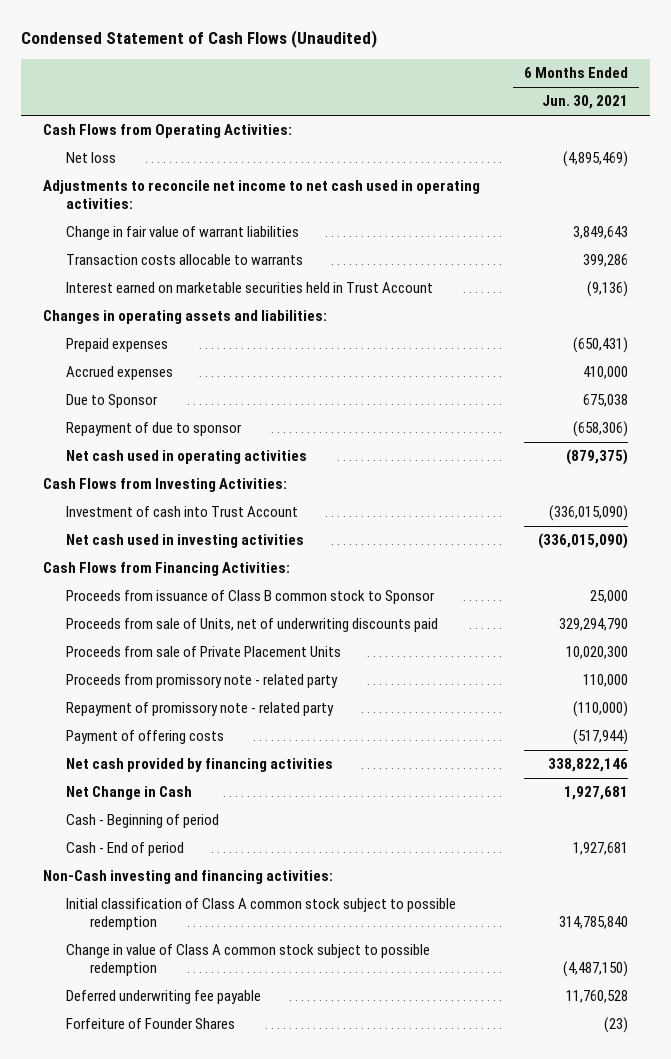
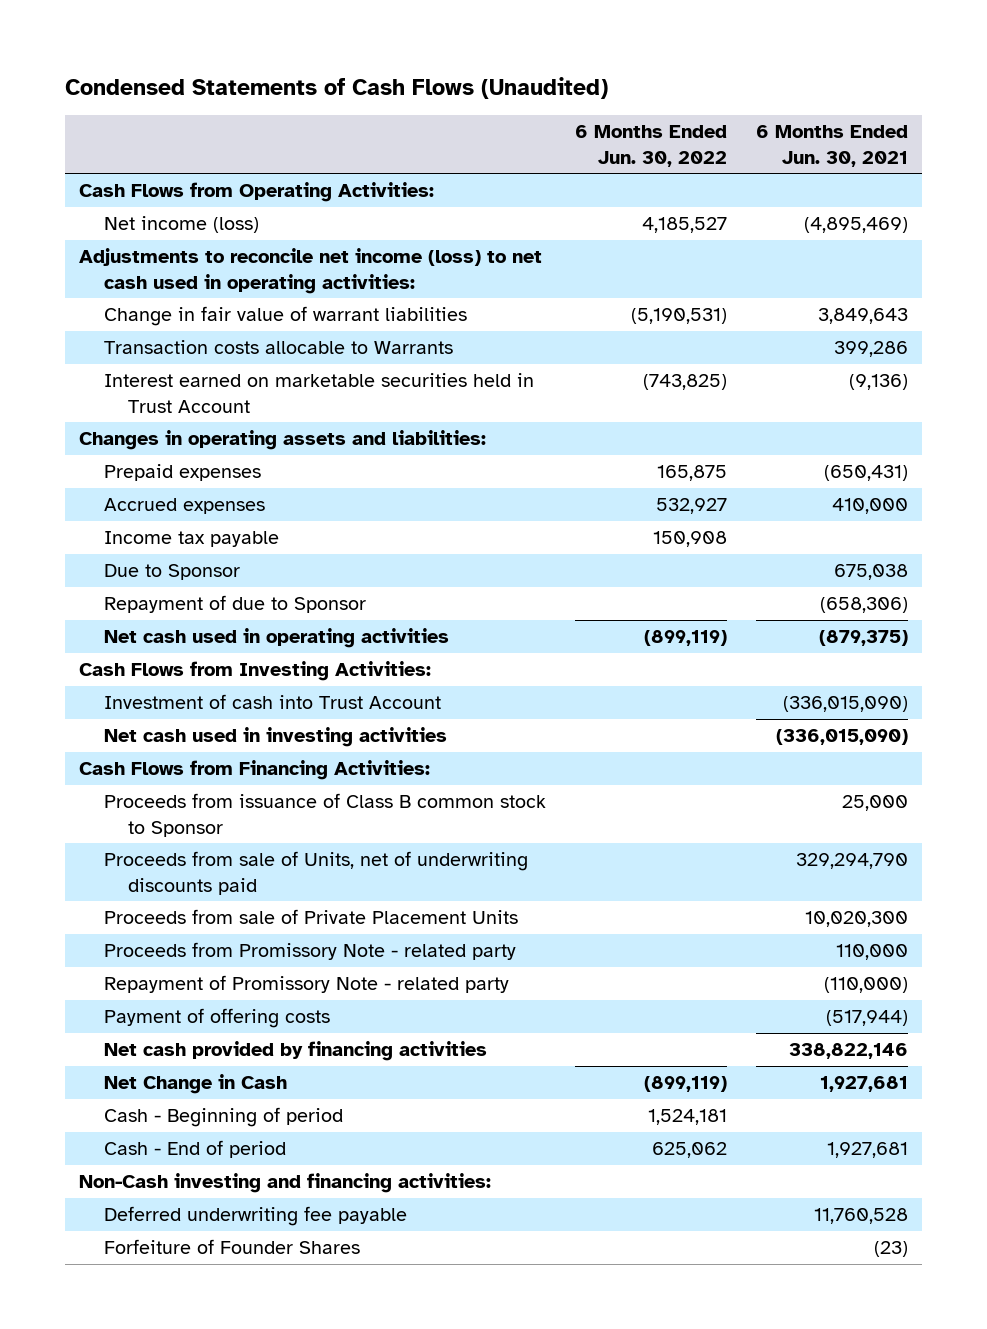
- Condensed Statement of Cash Flows (Unaudited)
+ Condensed Statements of Cash Flows (Unaudited)
- | 6 Months Ended Jun. 30, 2021
+ | 6 Months Ended Jun. 30, 2022 | 6 Months Ended Jun. 30, 2021
- Net loss | (4,895,469)
- Adjustments to reconcile net income to net cash used in operating activities:
+ Net income (loss) | 4,185,527 | (4,895,469)
+ Adjustments to reconcile net income (loss) to net cash used in operating activities:
- Transaction costs allocable to warrants | 399,286
+ Transaction costs allocable to Warrants | | 399,286
+ Income tax payable | 150,908 |
- Repayment of due to sponsor | (658,306)
+ Repayment of due to Sponsor | | (658,306)
- Proceeds from promissory note - related party | 110,000
- Repayment of promissory note - related party | (110,000)
+ Proceeds from Promissory Note - related party | | 110,000
+ Repayment of Promissory Note - related party | | (110,000)
- Initial classification of Class A common stock subject to possible redemption | 314,785,840
- Change in value of Class A common stock subject to possible redemption | (4,487,150)

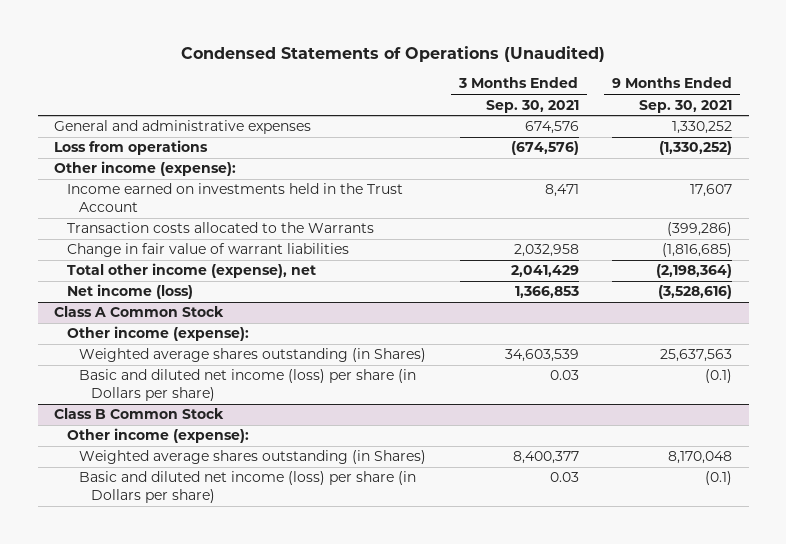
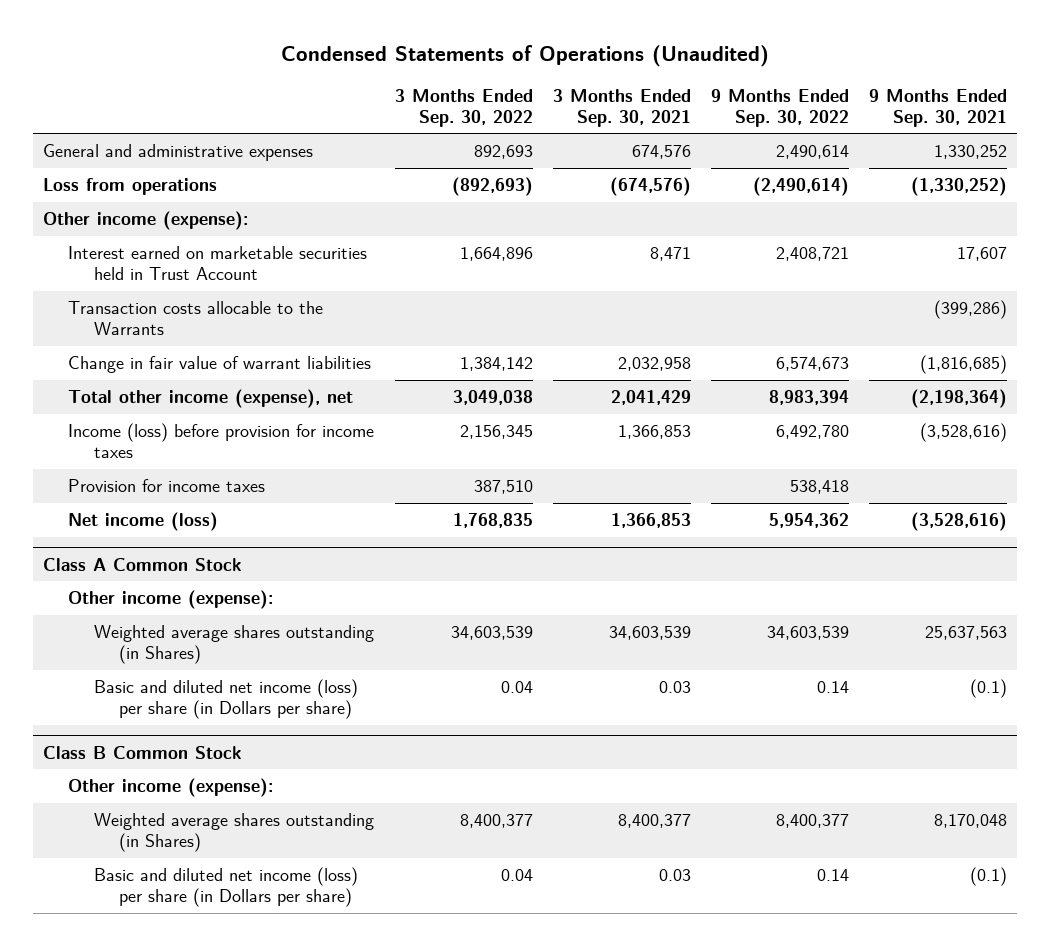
- | 3 Months Ended Sep. 30, 2021 | 9 Months Ended Sep. 30, 2021
+ | 3 Months Ended Sep. 30, 2022 | 3 Months Ended Sep. 30, 2021 | 9 Months Ended Sep. 30, 2022 | 9 Months Ended Sep. 30, 2021
- Income earned on investments held in the Trust Account | 8,471 | 17,607
- Transaction costs allocated to the Warrants | | (399,286)
+ Interest earned on marketable securities held in Trust Account | 1,664,896 | 8,471 | 2,408,721 | 17,607
+ Transaction costs allocable to the Warrants | | | | (399,286)
+ Income (loss) before provision for income taxes | 2,156,345 | 1,366,853 | 6,492,780 | (3,528,616)
+ Provision for income taxes | 387,510 | | 538,418 |

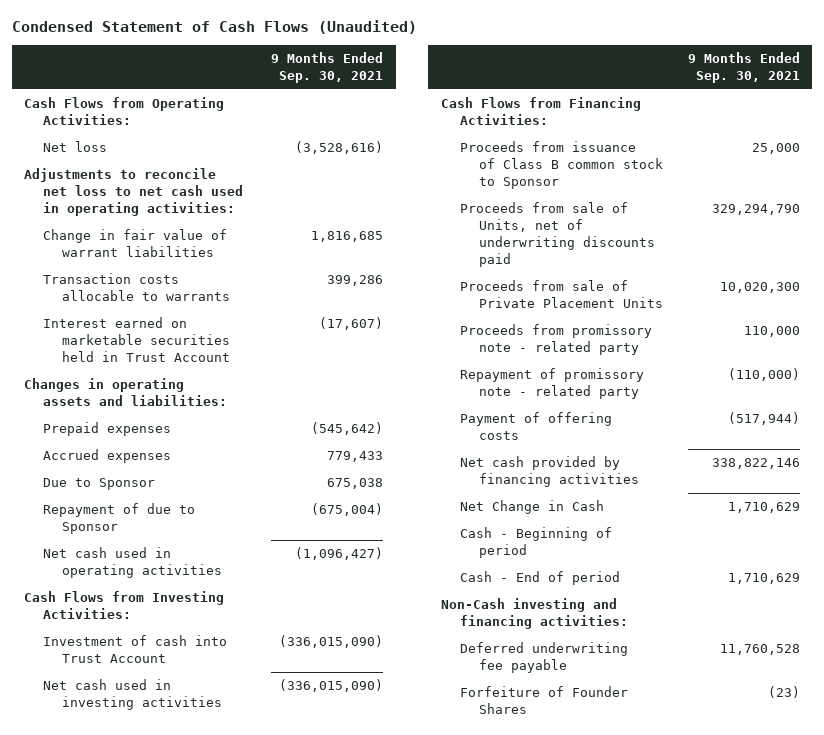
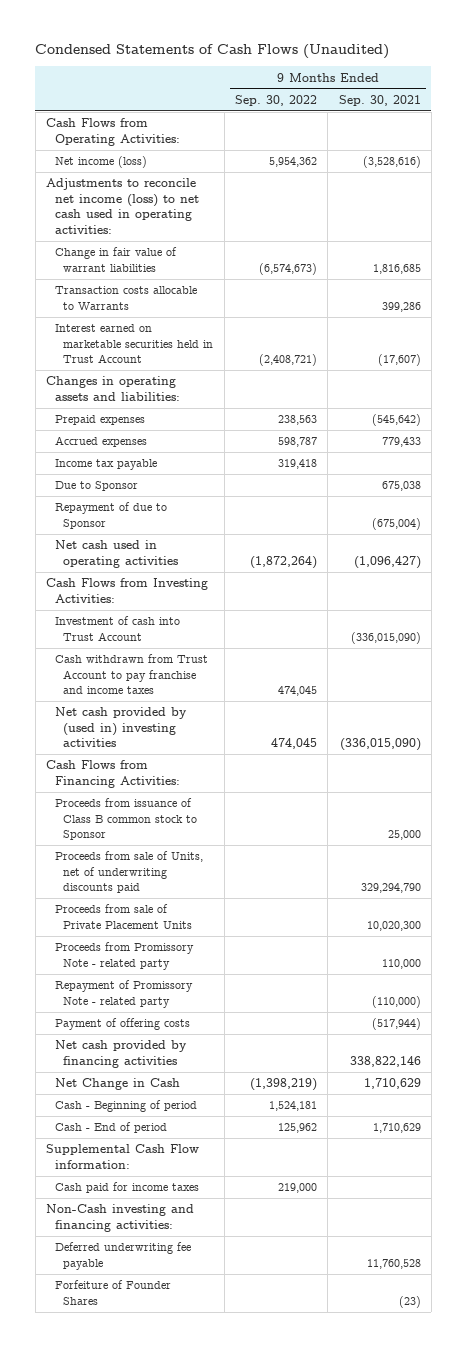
- Condensed Statement of Cash Flows (Unaudited)
+ Condensed Statements of Cash Flows (Unaudited)
- | 9 Months Ended Sep. 30, 2021
+ | 9 Months Ended Sep. 30, 2022 | 9 Months Ended Sep. 30, 2021
- Net loss | (3,528,616)
- Adjustments to reconcile net loss to net cash used in operating activities:
+ Net income (loss) | 5,954,362 | (3,528,616)
+ Adjustments to reconcile net income (loss) to net cash used in operating activities:
- Transaction costs allocable to warrants | 399,286
+ Transaction costs allocable to Warrants | | 399,286
+ Income tax payable | 319,418 |
- Net cash used in investing activities | (336,015,090)
+ Cash withdrawn from Trust Account to pay franchise and income taxes | 474,045 |
+ Net cash provided by (used in) investing activities | 474,045 | (336,015,090)
- Proceeds from promissory note - related party | 110,000
- Repayment of promissory note - related party | (110,000)
+ Proceeds from Promissory Note - related party | | 110,000
+ Repayment of Promissory Note - related party | | (110,000)
+ Supplemental Cash Flow information:
+ Cash paid for income taxes | 219,000 |

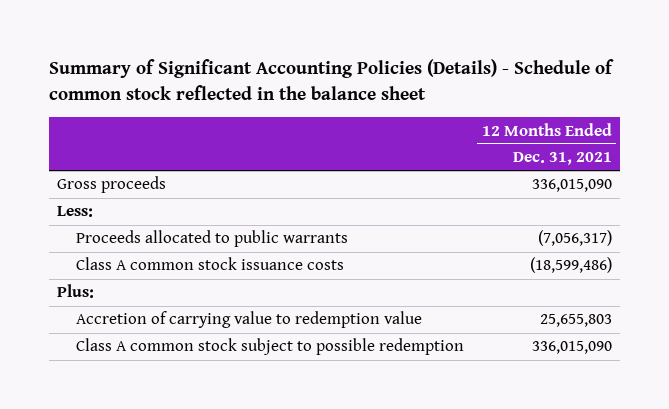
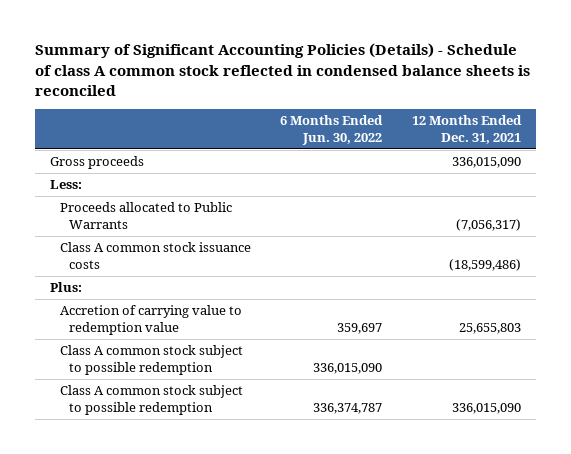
- Summary of Significant Accounting Policies (Details) - Schedule of common stock reflected in the balance sheet
+ Summary of Significant Accounting Policies (Details) - Schedule of class A common stock reflected in condensed balance sheets is reconciled
- | 12 Months Ended Dec. 31, 2021
+ | 6 Months Ended Jun. 30, 2022 | 12 Months Ended Dec. 31, 2021
- Proceeds allocated to public warrants | (7,056,317)
+ Proceeds allocated to Public Warrants | | (7,056,317)
+ Class A common stock subject to possible redemption | 336,015,090 |

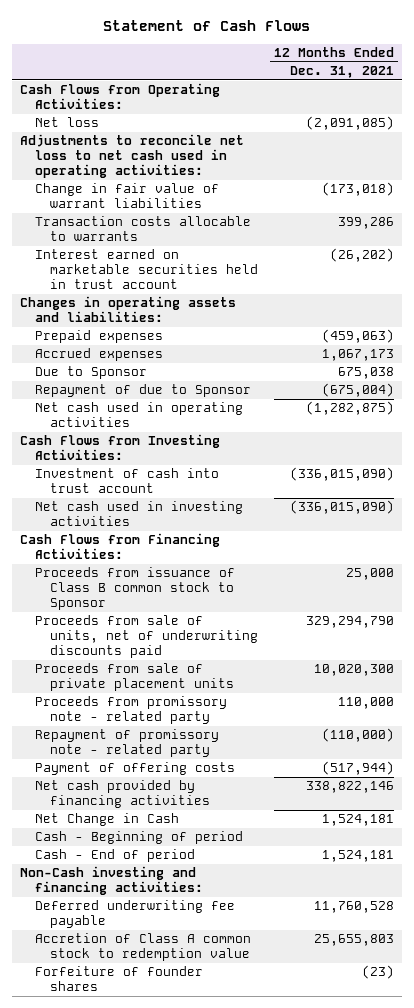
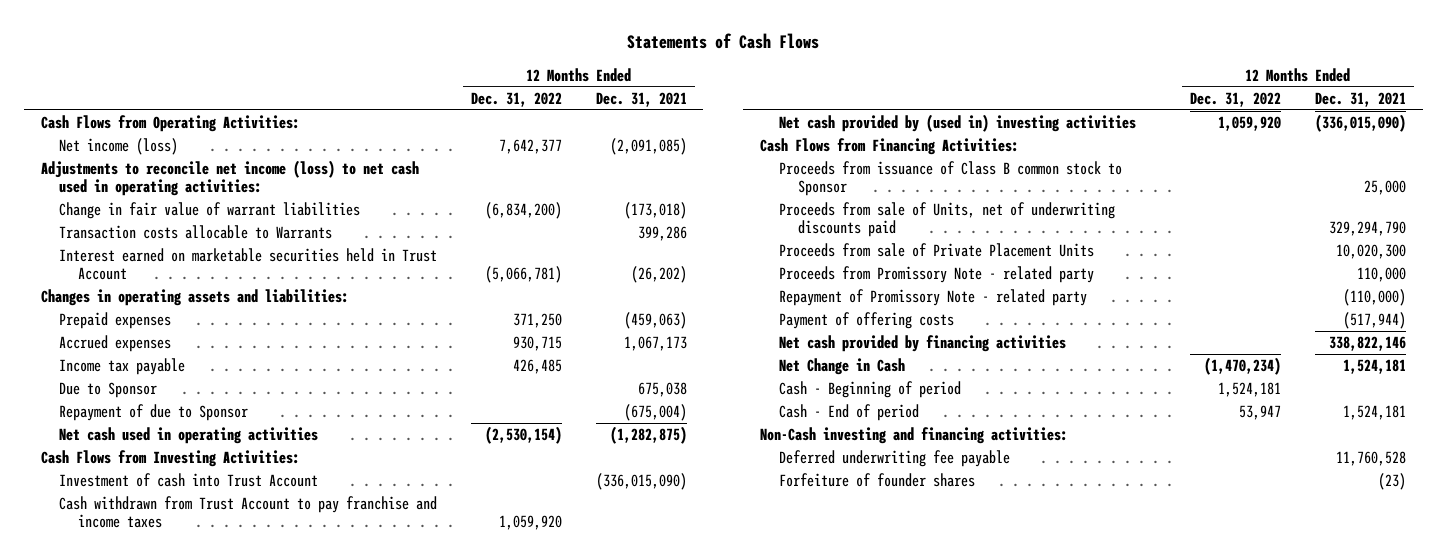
- Statement of Cash Flows
+ Statements of Cash Flows
- | 12 Months Ended Dec. 31, 2021
+ | 12 Months Ended Dec. 31, 2022 | 12 Months Ended Dec. 31, 2021
- Net loss | (2,091,085)
- Adjustments to reconcile net loss to net cash used in operating activities:
+ Net income (loss) | 7,642,377 | (2,091,085)
+ Adjustments to reconcile net income (loss) to net cash used in operating activities:
- Transaction costs allocable to warrants | 399,286
- Interest earned on marketable securities held in trust account | (26,202)
+ Transaction costs allocable to Warrants | | 399,286
+ Interest earned on marketable securities held in Trust Account | (5,066,781) | (26,202)
+ Income tax payable | 426,485 |
- Investment of cash into trust account | (336,015,090)
- Net cash used in investing activities | (336,015,090)
+ Investment of cash into Trust Account | | (336,015,090)
+ Cash withdrawn from Trust Account to pay franchise and income taxes | 1,059,920 |
+ Net cash provided by (used in) investing activities | 1,059,920 | (336,015,090)
- Proceeds from sale of units, net of underwriting discounts paid | 329,294,790
- Proceeds from sale of private placement units | 10,020,300
- Proceeds from promissory note - related party | 110,000
- Repayment of promissory note - related party | (110,000)
+ Proceeds from sale of Units, net of underwriting discounts paid | | 329,294,790
+ Proceeds from sale of Private Placement Units | | 10,020,300
+ Proceeds from Promissory Note - related party | | 110,000
+ Repayment of Promissory Note - related party | | (110,000)
- Accretion of Class A common stock to redemption value | 25,655,803

